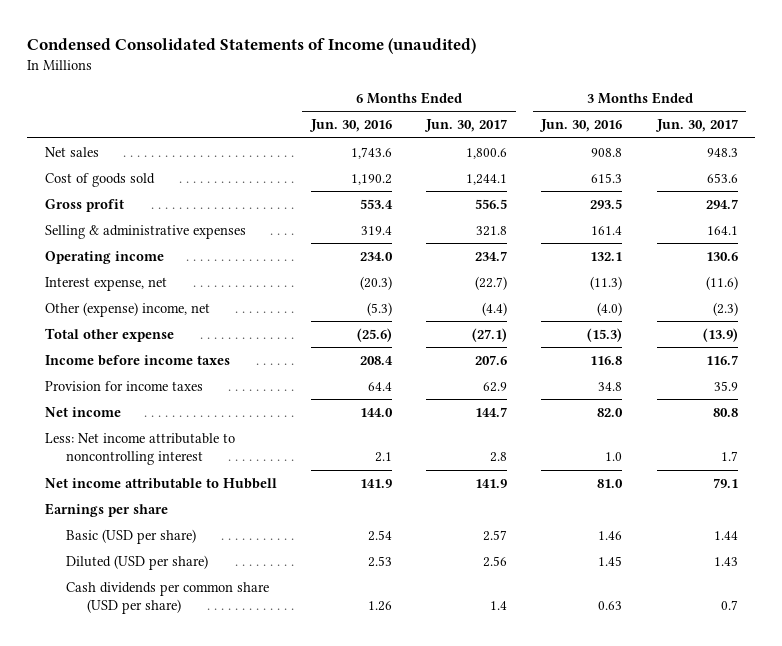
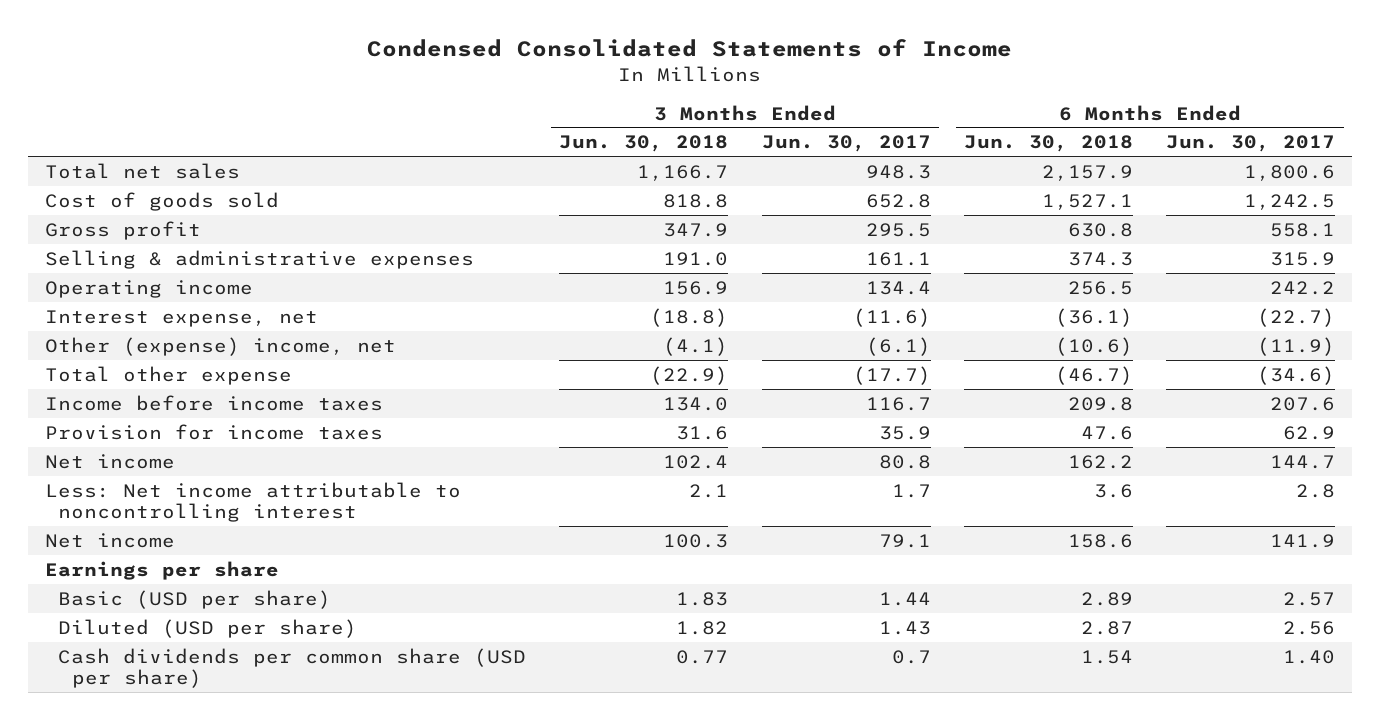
- Condensed Consolidated Statements of Income (unaudited)
+ Condensed Consolidated Statements of Income
- | 6 Months Ended Jun. 30, 2016 | 6 Months Ended Jun. 30, 2017 | 3 Months Ended Jun. 30, 2016 | 3 Months Ended Jun. 30, 2017
+ | 3 Months Ended Jun. 30, 2018 | 3 Months Ended Jun. 30, 2017 | 6 Months Ended Jun. 30, 2018 | 6 Months Ended Jun. 30, 2017
- Net sales | 1,743.6 | 1,800.6 | 908.8 | 948.3
- Cost of goods sold | 1,190.2 | 1,244.1 | 615.3 | 653.6
- Gross profit | 553.4 | 556.5 | 293.5 | 294.7
- Selling & administrative expenses | 319.4 | 321.8 | 161.4 | 164.1
- Operating income | 234.0 | 234.7 | 132.1 | 130.6
+ Total net sales | 1,166.7 | 948.3 | 2,157.9 | 1,800.6
+ Cost of goods sold | 818.8 | 652.8 | 1,527.1 | 1,242.5
+ Gross profit | 347.9 | 295.5 | 630.8 | 558.1
+ Selling & administrative expenses | 191.0 | 161.1 | 374.3 | 315.9
+ Operating income | 156.9 | 134.4 | 256.5 | 242.2
- Other (expense) income, net | (5.3) | (4.4) | (4.0) | (2.3)
- Total other expense | (25.6) | (27.1) | (15.3) | (13.9)
+ Other (expense) income, net | (4.1) | (6.1) | (10.6) | (11.9)
+ Total other expense | (22.9) | (17.7) | (46.7) | (34.6)
- Net income attributable to Hubbell | 141.9 | 141.9 | 81.0 | 79.1
+ Net income | 100.3 | 79.1 | 158.6 | 141.9
- Cash dividends per common share (USD per share) | 1.26 | 1.4 | 0.63 | 0.7
+ Cash dividends per common share (USD per share) | 0.77 | 0.7 | 1.54 | 1.40

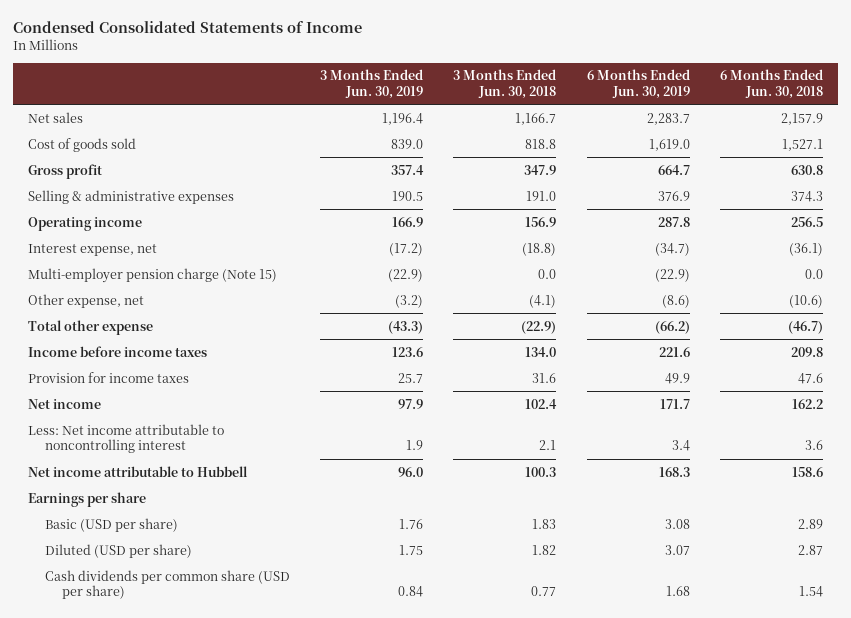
- | 3 Months Ended Jun. 30, 2018 | 3 Months Ended Jun. 30, 2017 | 6 Months Ended Jun. 30, 2018 | 6 Months Ended Jun. 30, 2017
+ | 3 Months Ended Jun. 30, 2019 | 3 Months Ended Jun. 30, 2018 | 6 Months Ended Jun. 30, 2019 | 6 Months Ended Jun. 30, 2018
- Total net sales | 1,166.7 | 948.3 | 2,157.9 | 1,800.6
+ Net sales | 1,196.4 | 1,166.7 | 2,283.7 | 2,157.9
- Other (expense) income, net | (4.1) | (6.1) | (10.6) | (11.9)
+ Multi-employer pension charge (Note 15) | (22.9) | 0.0 | (22.9) | 0.0
+ Other expense, net | (3.2) | (4.1) | (8.6) | (10.6)
- Net income | 100.3 | 79.1 | 158.6 | 141.9
+ Net income attributable to Hubbell | 96.0 | 100.3 | 168.3 | 158.6

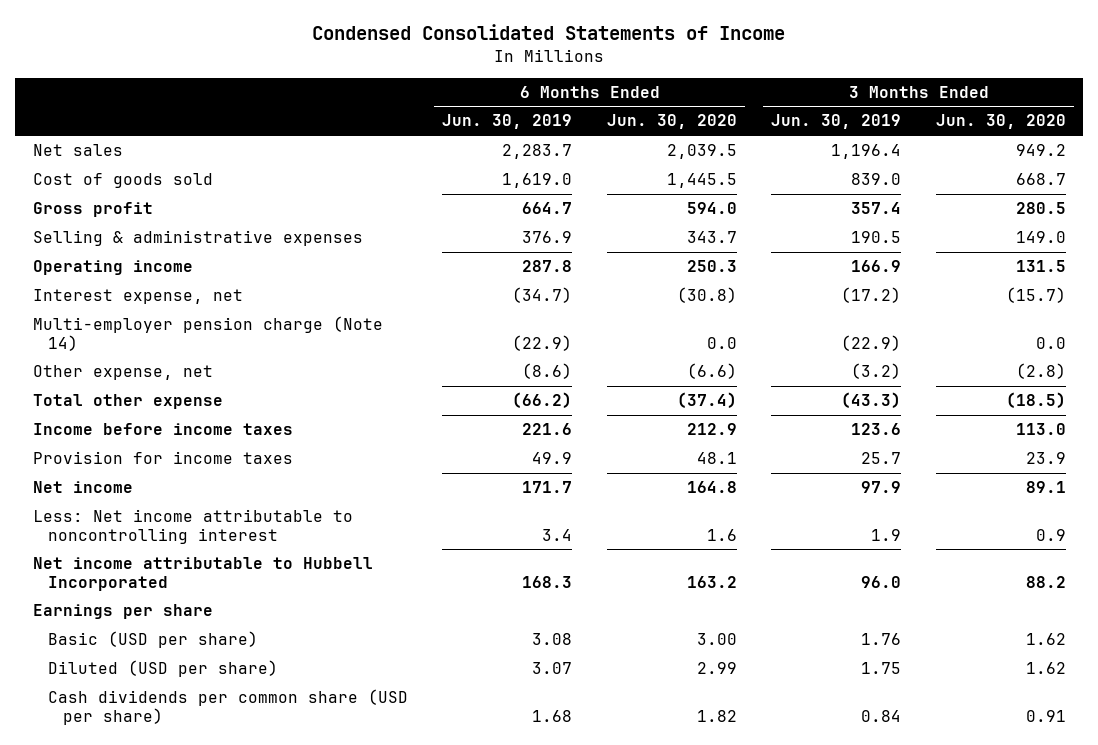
- | 3 Months Ended Jun. 30, 2019 | 3 Months Ended Jun. 30, 2018 | 6 Months Ended Jun. 30, 2019 | 6 Months Ended Jun. 30, 2018
+ | 6 Months Ended Jun. 30, 2019 | 6 Months Ended Jun. 30, 2020 | 3 Months Ended Jun. 30, 2019 | 3 Months Ended Jun. 30, 2020
- Multi-employer pension charge (Note 15) | (22.9) | 0.0 | (22.9) | 0.0
+ Multi-employer pension charge (Note 14) | (22.9) | 0.0 | (22.9) | 0.0
- Net income attributable to Hubbell | 96.0 | 100.3 | 168.3 | 158.6
+ Net income attributable to Hubbell Incorporated | 168.3 | 163.2 | 96.0 | 88.2

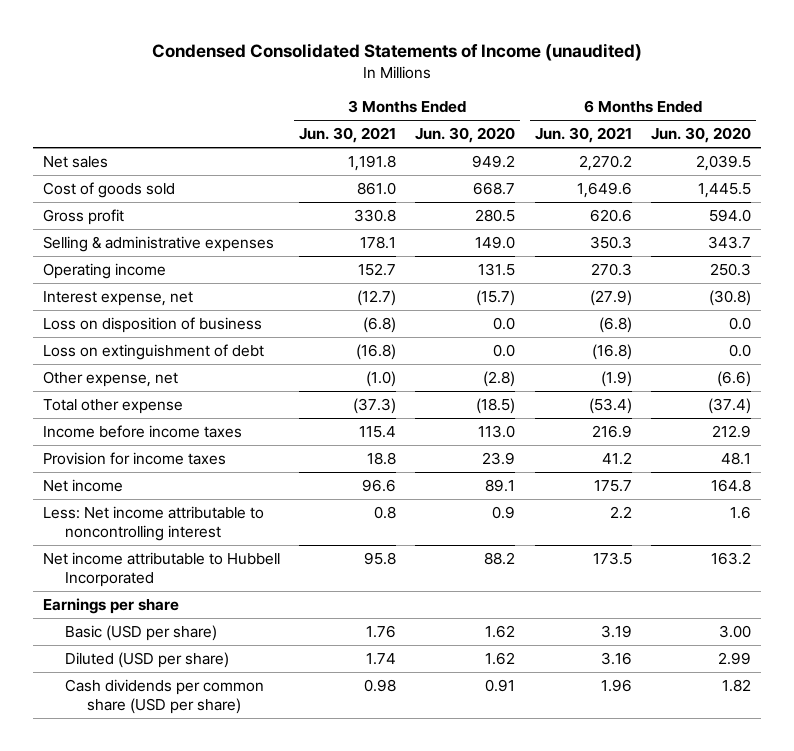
- Condensed Consolidated Statements of Income
+ Condensed Consolidated Statements of Income (unaudited)
- | 6 Months Ended Jun. 30, 2019 | 6 Months Ended Jun. 30, 2020 | 3 Months Ended Jun. 30, 2019 | 3 Months Ended Jun. 30, 2020
+ | 3 Months Ended Jun. 30, 2021 | 3 Months Ended Jun. 30, 2020 | 6 Months Ended Jun. 30, 2021 | 6 Months Ended Jun. 30, 2020
- Multi-employer pension charge (Note 14) | (22.9) | 0.0 | (22.9) | 0.0
+ Loss on disposition of business | (6.8) | 0.0 | (6.8) | 0.0
+ Loss on extinguishment of debt | (16.8) | 0.0 | (16.8) | 0.0

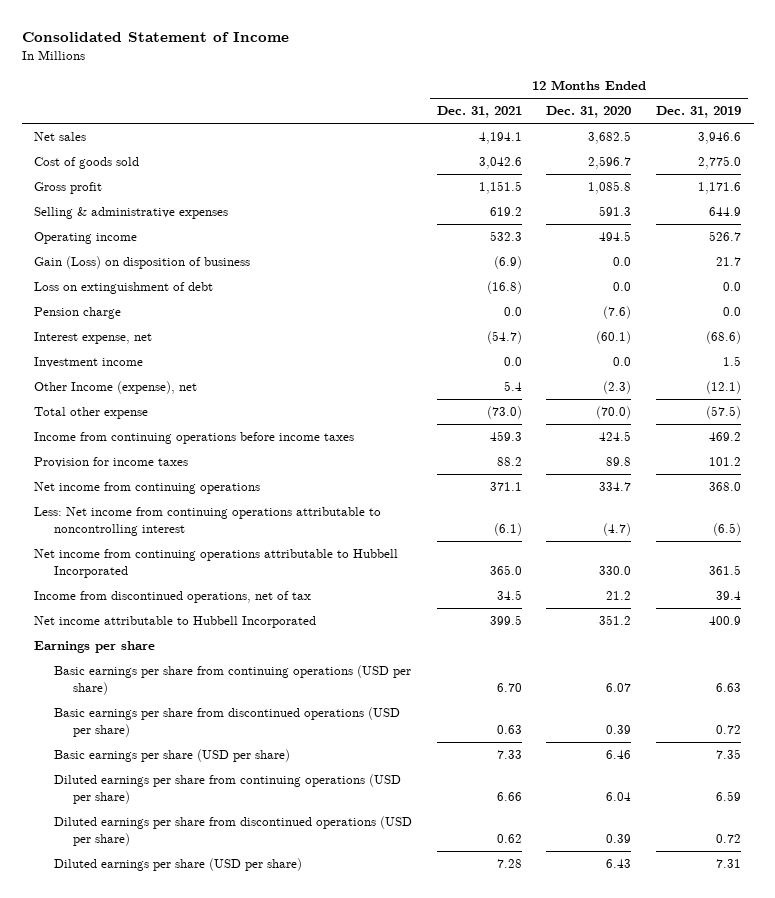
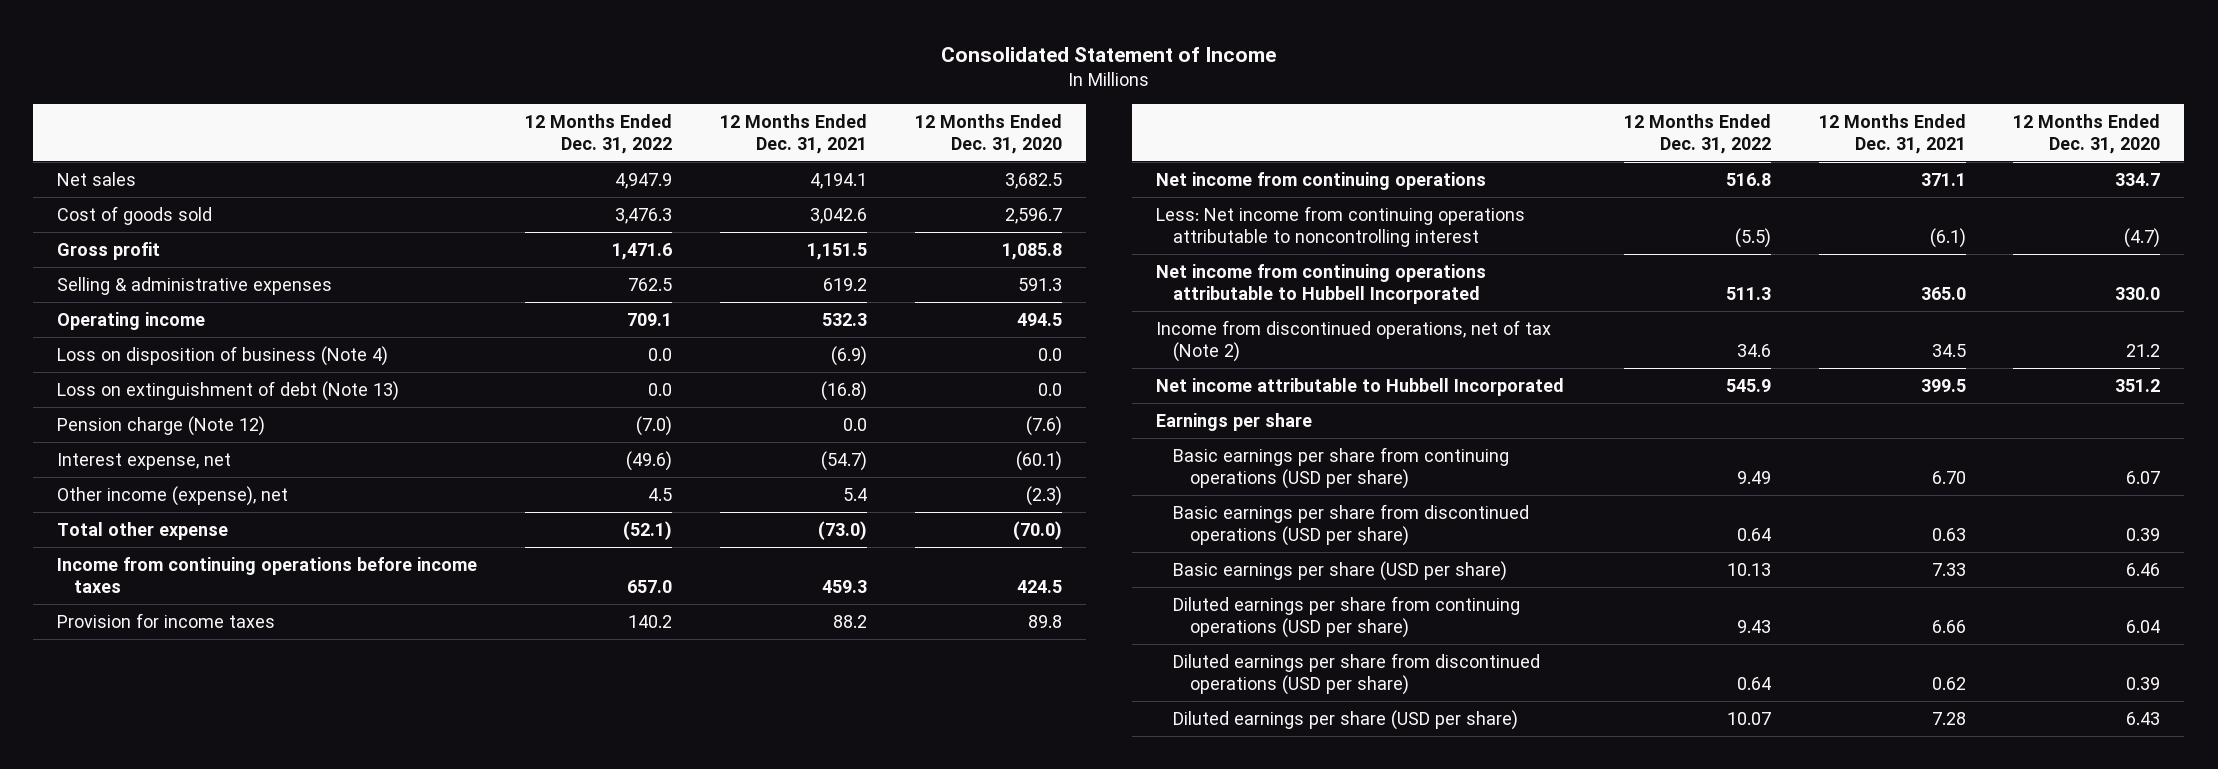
- | 12 Months Ended Dec. 31, 2021 | 12 Months Ended Dec. 31, 2020 | 12 Months Ended Dec. 31, 2019
+ | 12 Months Ended Dec. 31, 2022 | 12 Months Ended Dec. 31, 2021 | 12 Months Ended Dec. 31, 2020
- Gain (Loss) on disposition of business | (6.9) | 0.0 | 21.7
- Loss on extinguishment of debt | (16.8) | 0.0 | 0.0
- Pension charge | 0.0 | (7.6) | 0.0
+ Loss on disposition of business (Note 4) | 0.0 | (6.9) | 0.0
+ Loss on extinguishment of debt (Note 13) | 0.0 | (16.8) | 0.0
+ Pension charge (Note 12) | (7.0) | 0.0 | (7.6)
- Investment income | 0.0 | 0.0 | 1.5
- Other Income (expense), net | 5.4 | (2.3) | (12.1)
+ Other income (expense), net | 4.5 | 5.4 | (2.3)
- Income from discontinued operations, net of tax | 34.5 | 21.2 | 39.4
+ Income from discontinued operations, net of tax (Note 2) | 34.6 | 34.5 | 21.2

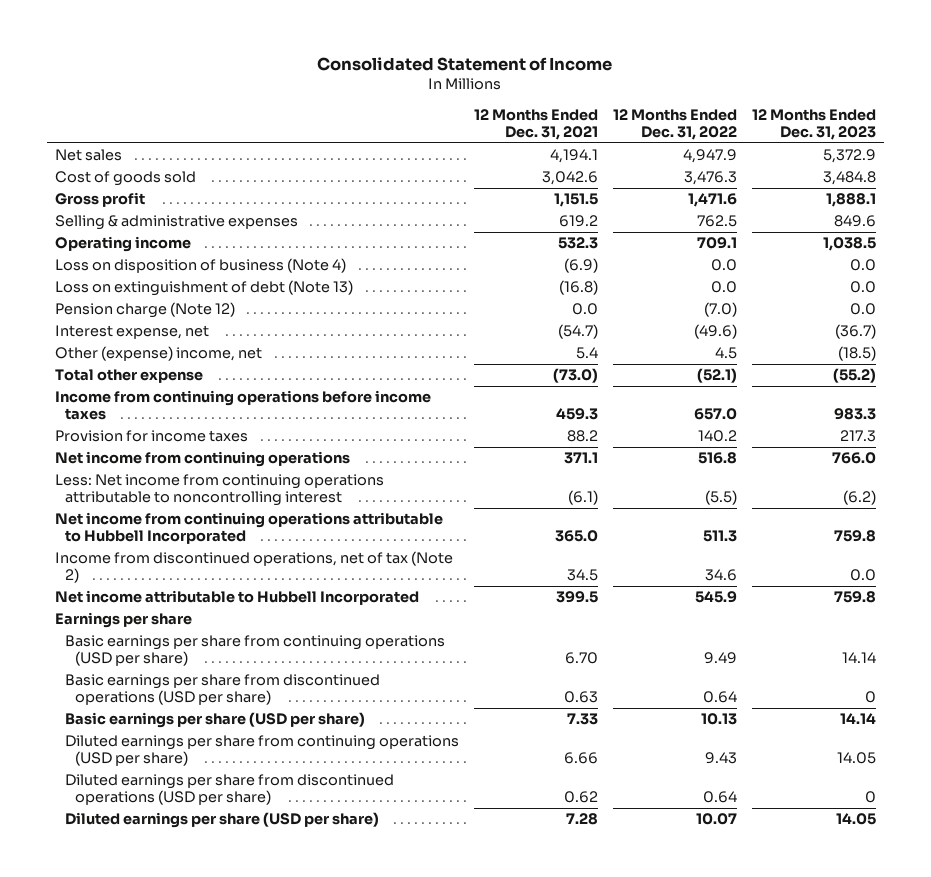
- | 12 Months Ended Dec. 31, 2022 | 12 Months Ended Dec. 31, 2021 | 12 Months Ended Dec. 31, 2020
+ | 12 Months Ended Dec. 31, 2021 | 12 Months Ended Dec. 31, 2022 | 12 Months Ended Dec. 31, 2023
- Other income (expense), net | 4.5 | 5.4 | (2.3)
+ Other (expense) income, net | 5.4 | 4.5 | (18.5)

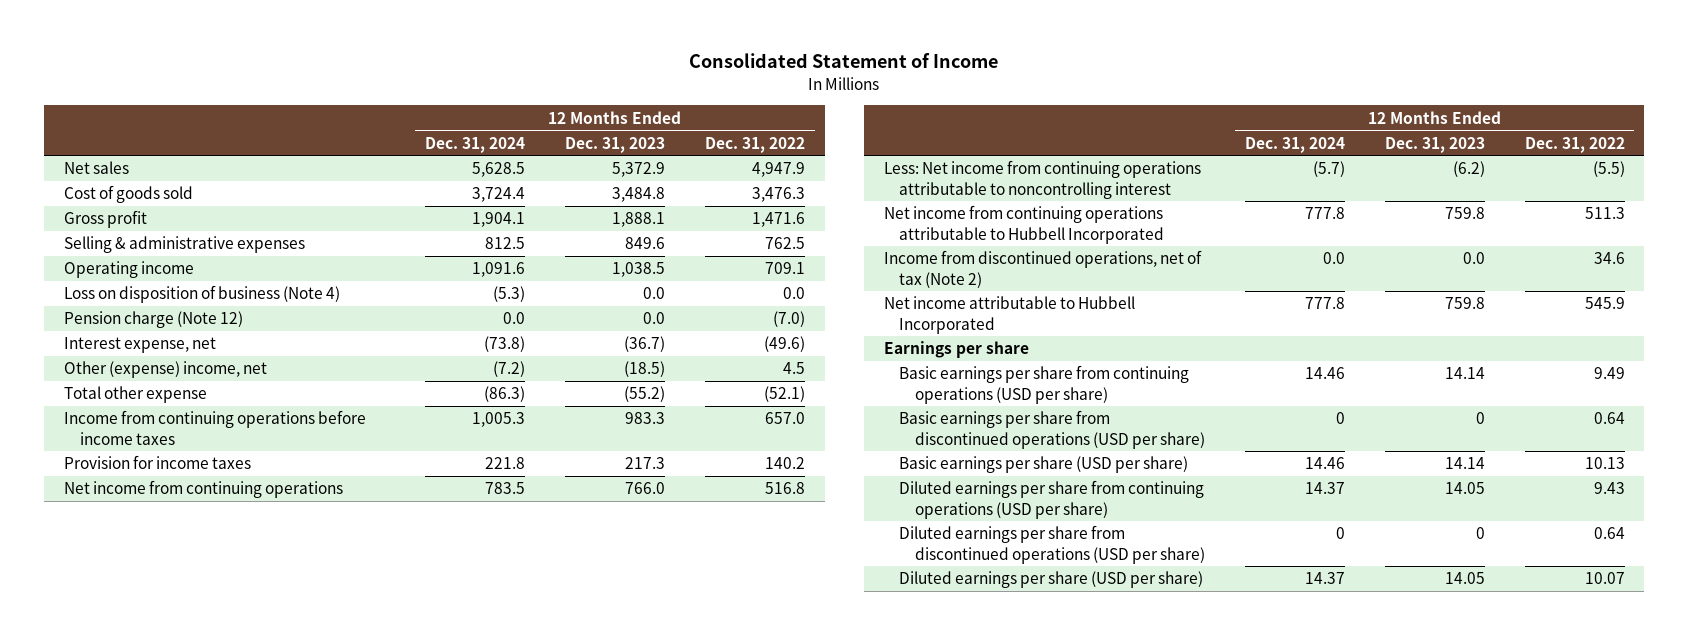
- | 12 Months Ended Dec. 31, 2021 | 12 Months Ended Dec. 31, 2022 | 12 Months Ended Dec. 31, 2023
+ | 12 Months Ended Dec. 31, 2024 | 12 Months Ended Dec. 31, 2023 | 12 Months Ended Dec. 31, 2022
- Loss on extinguishment of debt (Note 13) | (16.8) | 0.0 | 0.0

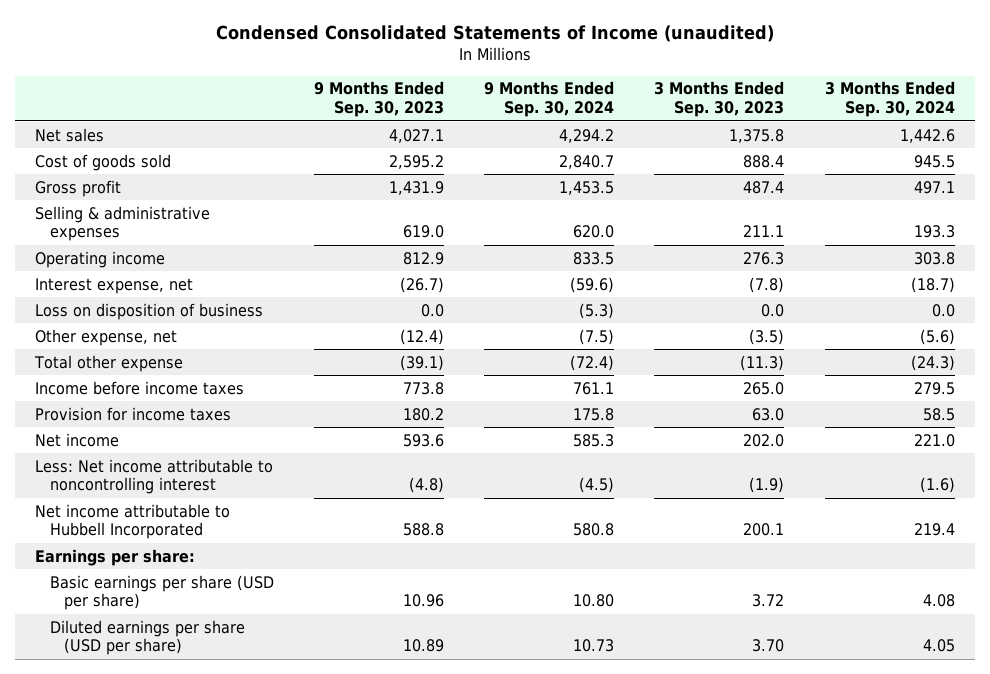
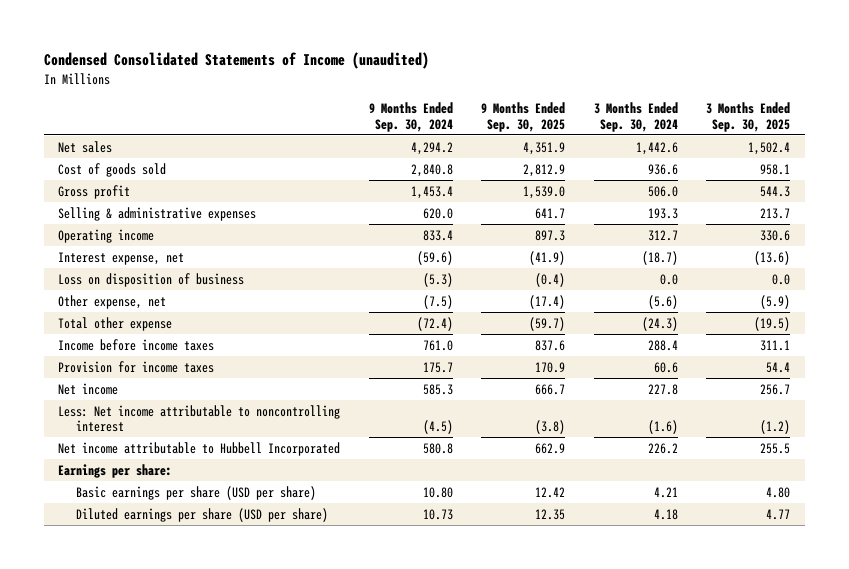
- | 9 Months Ended Sep. 30, 2023 | 9 Months Ended Sep. 30, 2024 | 3 Months Ended Sep. 30, 2023 | 3 Months Ended Sep. 30, 2024
+ | 9 Months Ended Sep. 30, 2024 | 9 Months Ended Sep. 30, 2025 | 3 Months Ended Sep. 30, 2024 | 3 Months Ended Sep. 30, 2025
- Cost of goods sold | 2,595.2 | 2,840.7 | 888.4 | 945.5
- Gross profit | 1,431.9 | 1,453.5 | 487.4 | 497.1
+ Cost of goods sold | 2,840.8 | 2,812.9 | 936.6 | 958.1
+ Gross profit | 1,453.4 | 1,539.0 | 506.0 | 544.3
- Operating income | 812.9 | 833.5 | 276.3 | 303.8
+ Operating income | 833.4 | 897.3 | 312.7 | 330.6
- Income before income taxes | 773.8 | 761.1 | 265.0 | 279.5
- Provision for income taxes | 180.2 | 175.8 | 63.0 | 58.5
- Net income | 593.6 | 585.3 | 202.0 | 221.0
+ Income before income taxes | 761.0 | 837.6 | 288.4 | 311.1
+ Provision for income taxes | 175.7 | 170.9 | 60.6 | 54.4
+ Net income | 585.3 | 666.7 | 227.8 | 256.7
- Net income attributable to Hubbell Incorporated | 588.8 | 580.8 | 200.1 | 219.4
+ Net income attributable to Hubbell Incorporated | 580.8 | 662.9 | 226.2 | 255.5
- Basic earnings per share (USD per share) | 10.96 | 10.80 | 3.72 | 4.08
- Diluted earnings per share (USD per share) | 10.89 | 10.73 | 3.70 | 4.05
+ Basic earnings per share (USD per share) | 10.80 | 12.42 | 4.21 | 4.80
+ Diluted earnings per share (USD per share) | 10.73 | 12.35 | 4.18 | 4.77

